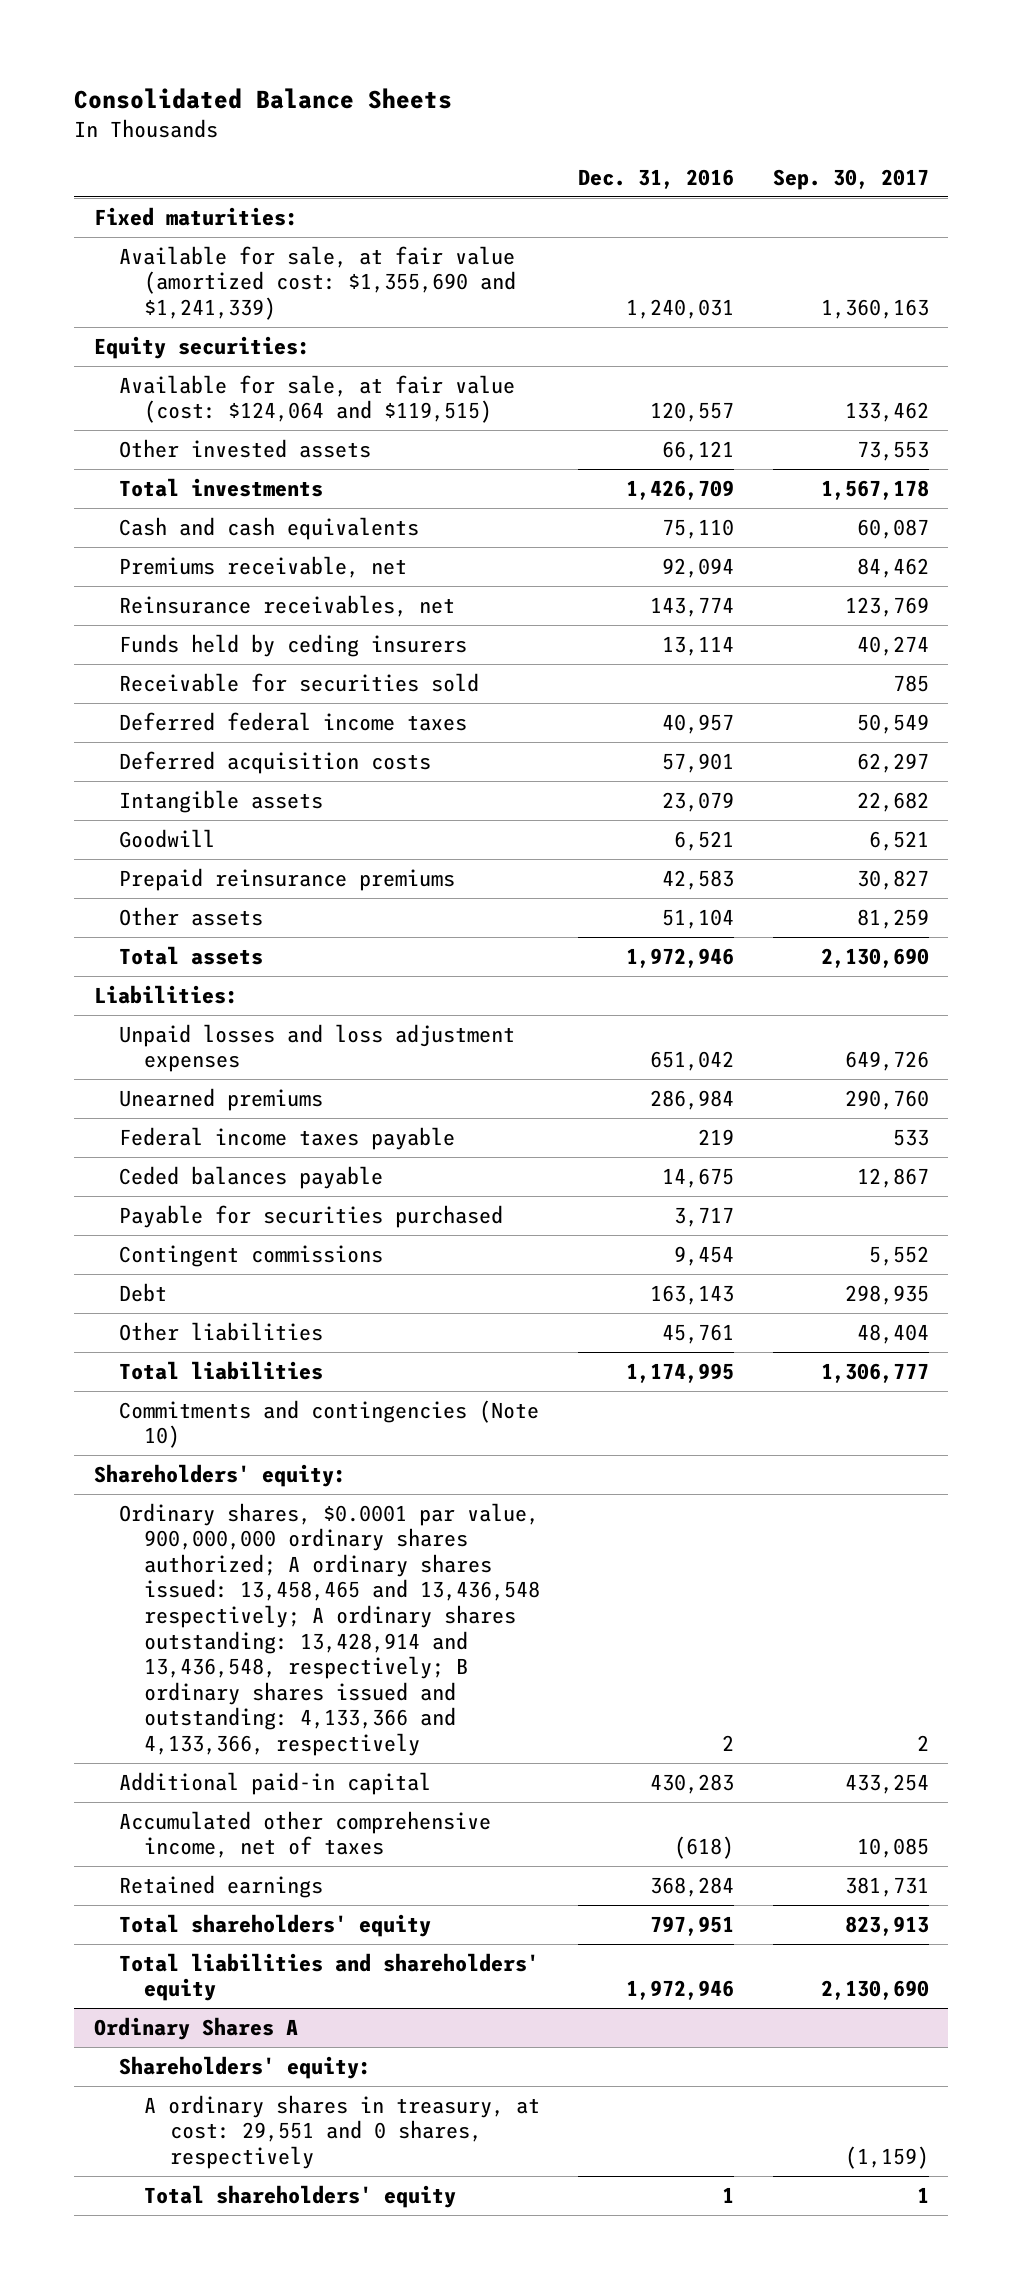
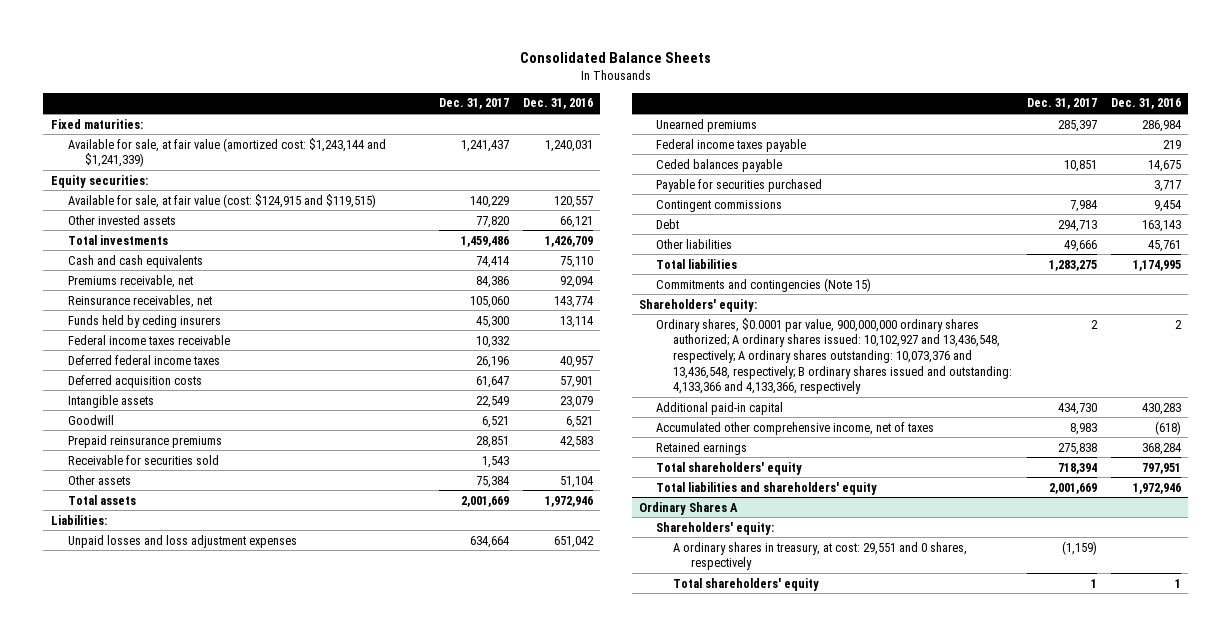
- | Dec. 31, 2016 | Sep. 30, 2017
+ | Dec. 31, 2017 | Dec. 31, 2016
- Available for sale, at fair value (amortized cost: $1,355,690 and $1,241,339) | 1,240,031 | 1,360,163
+ Available for sale, at fair value (amortized cost: $1,243,144 and $1,241,339) | 1,241,437 | 1,240,031
- Available for sale, at fair value (cost: $124,064 and $119,515) | 120,557 | 133,462
+ Available for sale, at fair value (cost: $124,915 and $119,515) | 140,229 | 120,557
+ Federal income taxes receivable | 10,332 |
moved down: Receivable for securities sold | 1,543 |
- Commitments and contingencies (Note 10)
+ Commitments and contingencies (Note 15)
- Ordinary shares, $0.0001 par value, 900,000,000 ordinary shares authorized; A ordinary shares issued: 13,458,465 and 13,436,548 respectively; A ordinary shares outstanding: 13,428,914 and 13,436,548, respectively; B ordinary shares issued and outstanding: 4,133,366 and 4,133,366, respectively | 2 | 2
+ Ordinary shares, $0.0001 par value, 900,000,000 ordinary shares authorized; A ordinary shares issued: 10,102,927 and 13,436,548, respectively; A ordinary shares outstanding: 10,073,376 and 13,436,548, respectively; B ordinary shares issued and outstanding: 4,133,366 and 4,133,366, respectively | 2 | 2

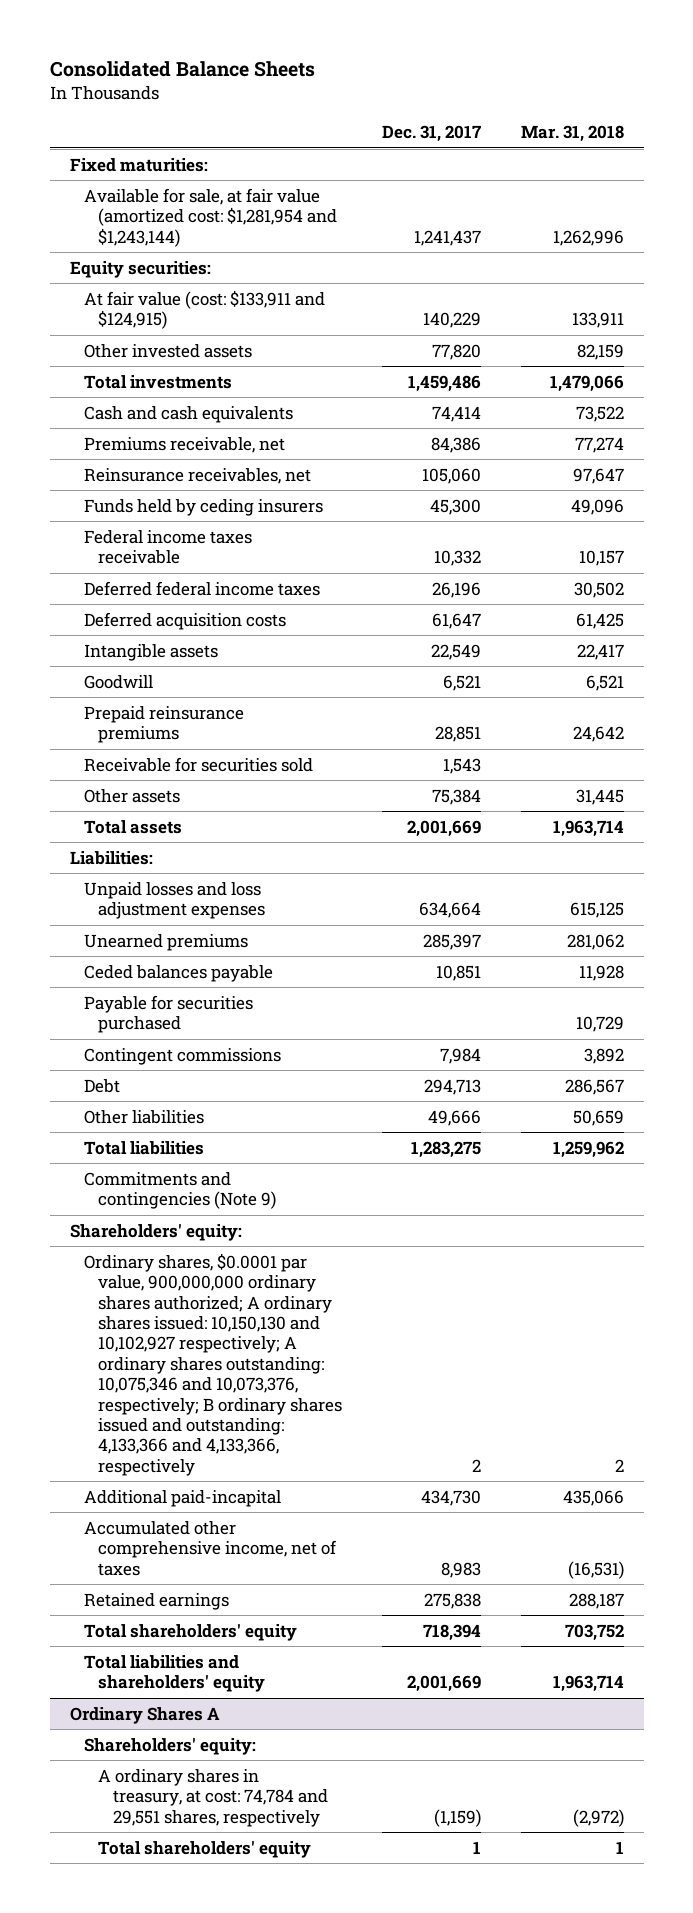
- | Dec. 31, 2017 | Dec. 31, 2016
+ | Dec. 31, 2017 | Mar. 31, 2018
- Available for sale, at fair value (amortized cost: $1,243,144 and $1,241,339) | 1,241,437 | 1,240,031
+ Available for sale, at fair value (amortized cost: $1,281,954 and $1,243,144) | 1,241,437 | 1,262,996
- Available for sale, at fair value (cost: $124,915 and $119,515) | 140,229 | 120,557
+ At fair value (cost: $133,911 and $124,915) | 140,229 | 133,911
- Federal income taxes payable | | 219
- Commitments and contingencies (Note 15)
+ Commitments and contingencies (Note 9)
- Ordinary shares, $0.0001 par value, 900,000,000 ordinary shares authorized; A ordinary shares issued: 10,102,927 and 13,436,548, respectively; A ordinary shares outstanding: 10,073,376 and 13,436,548, respectively; B ordinary shares issued and outstanding: 4,133,366 and 4,133,366, respectively | 2 | 2
- Additional paid-in capital | 434,730 | 430,283
+ Ordinary shares, $0.0001 par value, 900,000,000 ordinary shares authorized; A ordinary shares issued: 10,150,130 and 10,102,927 respectively; A ordinary shares outstanding: 10,075,346 and 10,073,376, respectively; B ordinary shares issued and outstanding: 4,133,366 and 4,133,366, respectively | 2 | 2
+ Additional paid-incapital | 434,730 | 435,066
@ Ordinary Shares A
- A ordinary shares in treasury, at cost: 29,551 and 0 shares, respectively | (1,159) |
+ A ordinary shares in treasury, at cost: 74,784 and 29,551 shares, respectively | (1,159) | (2,972)

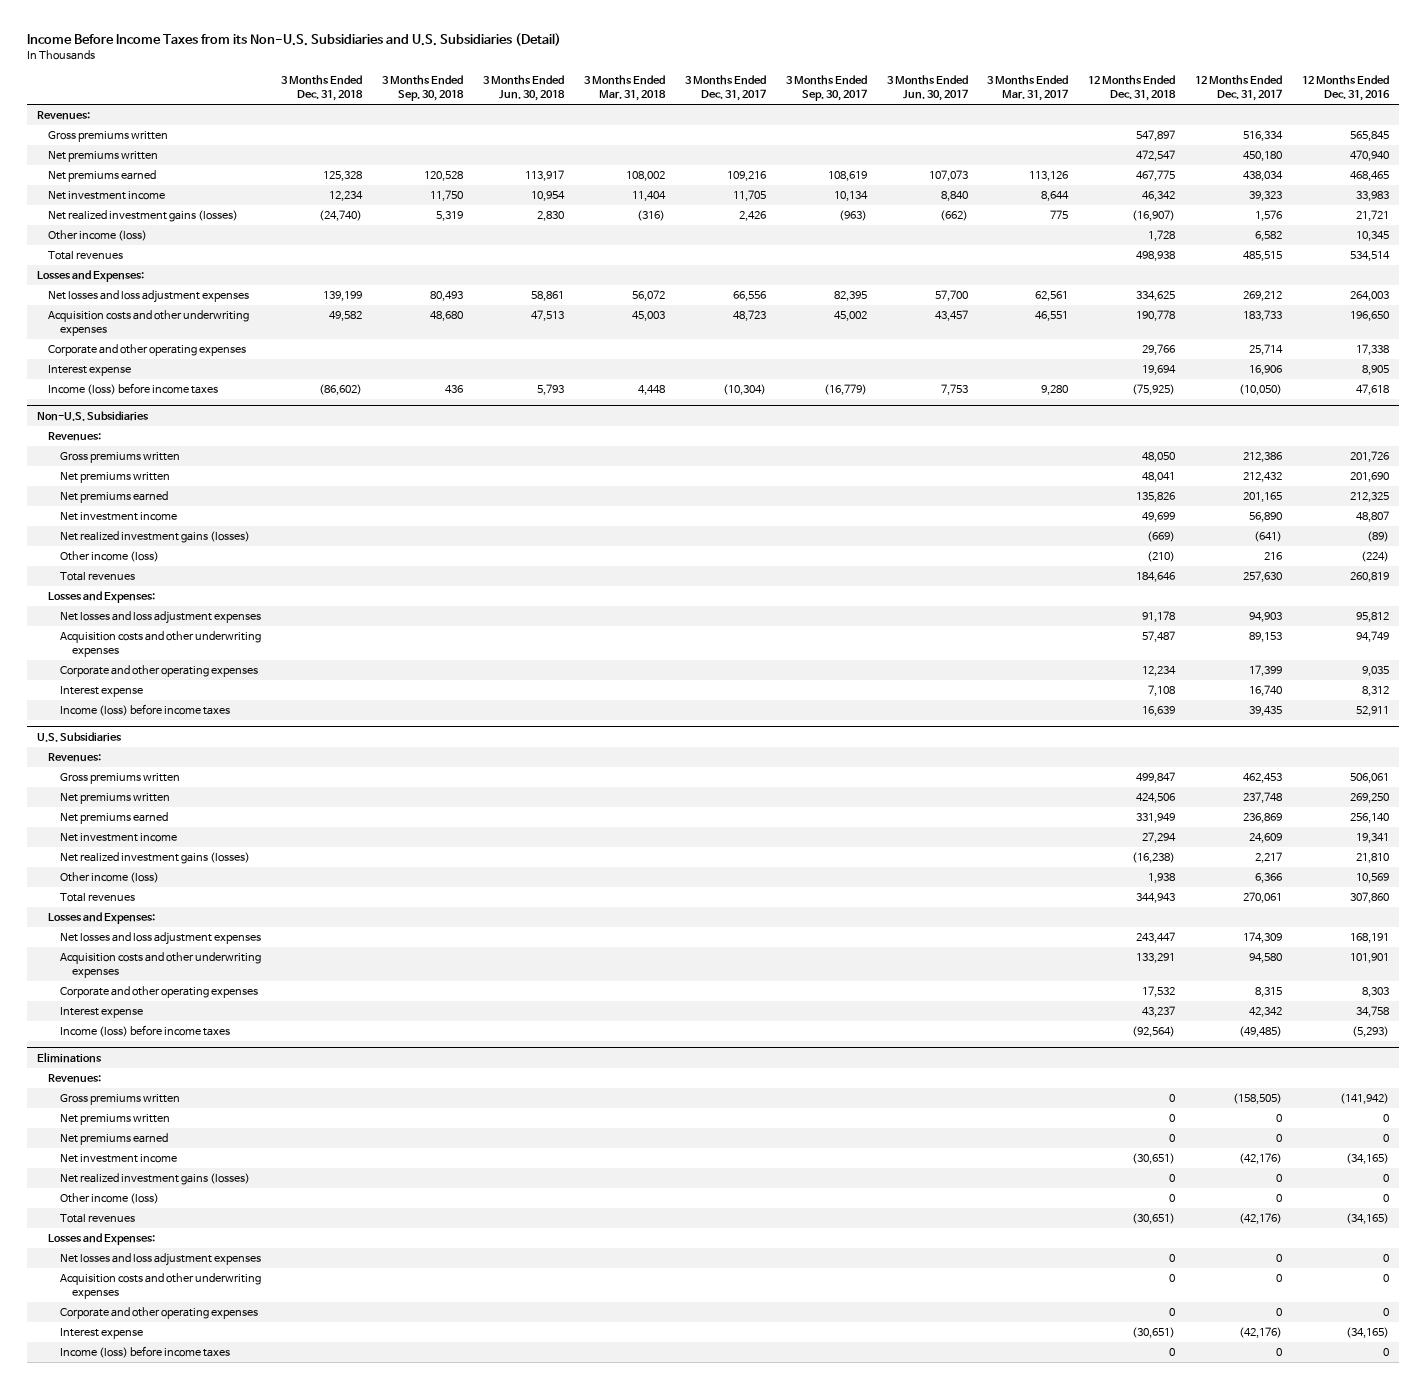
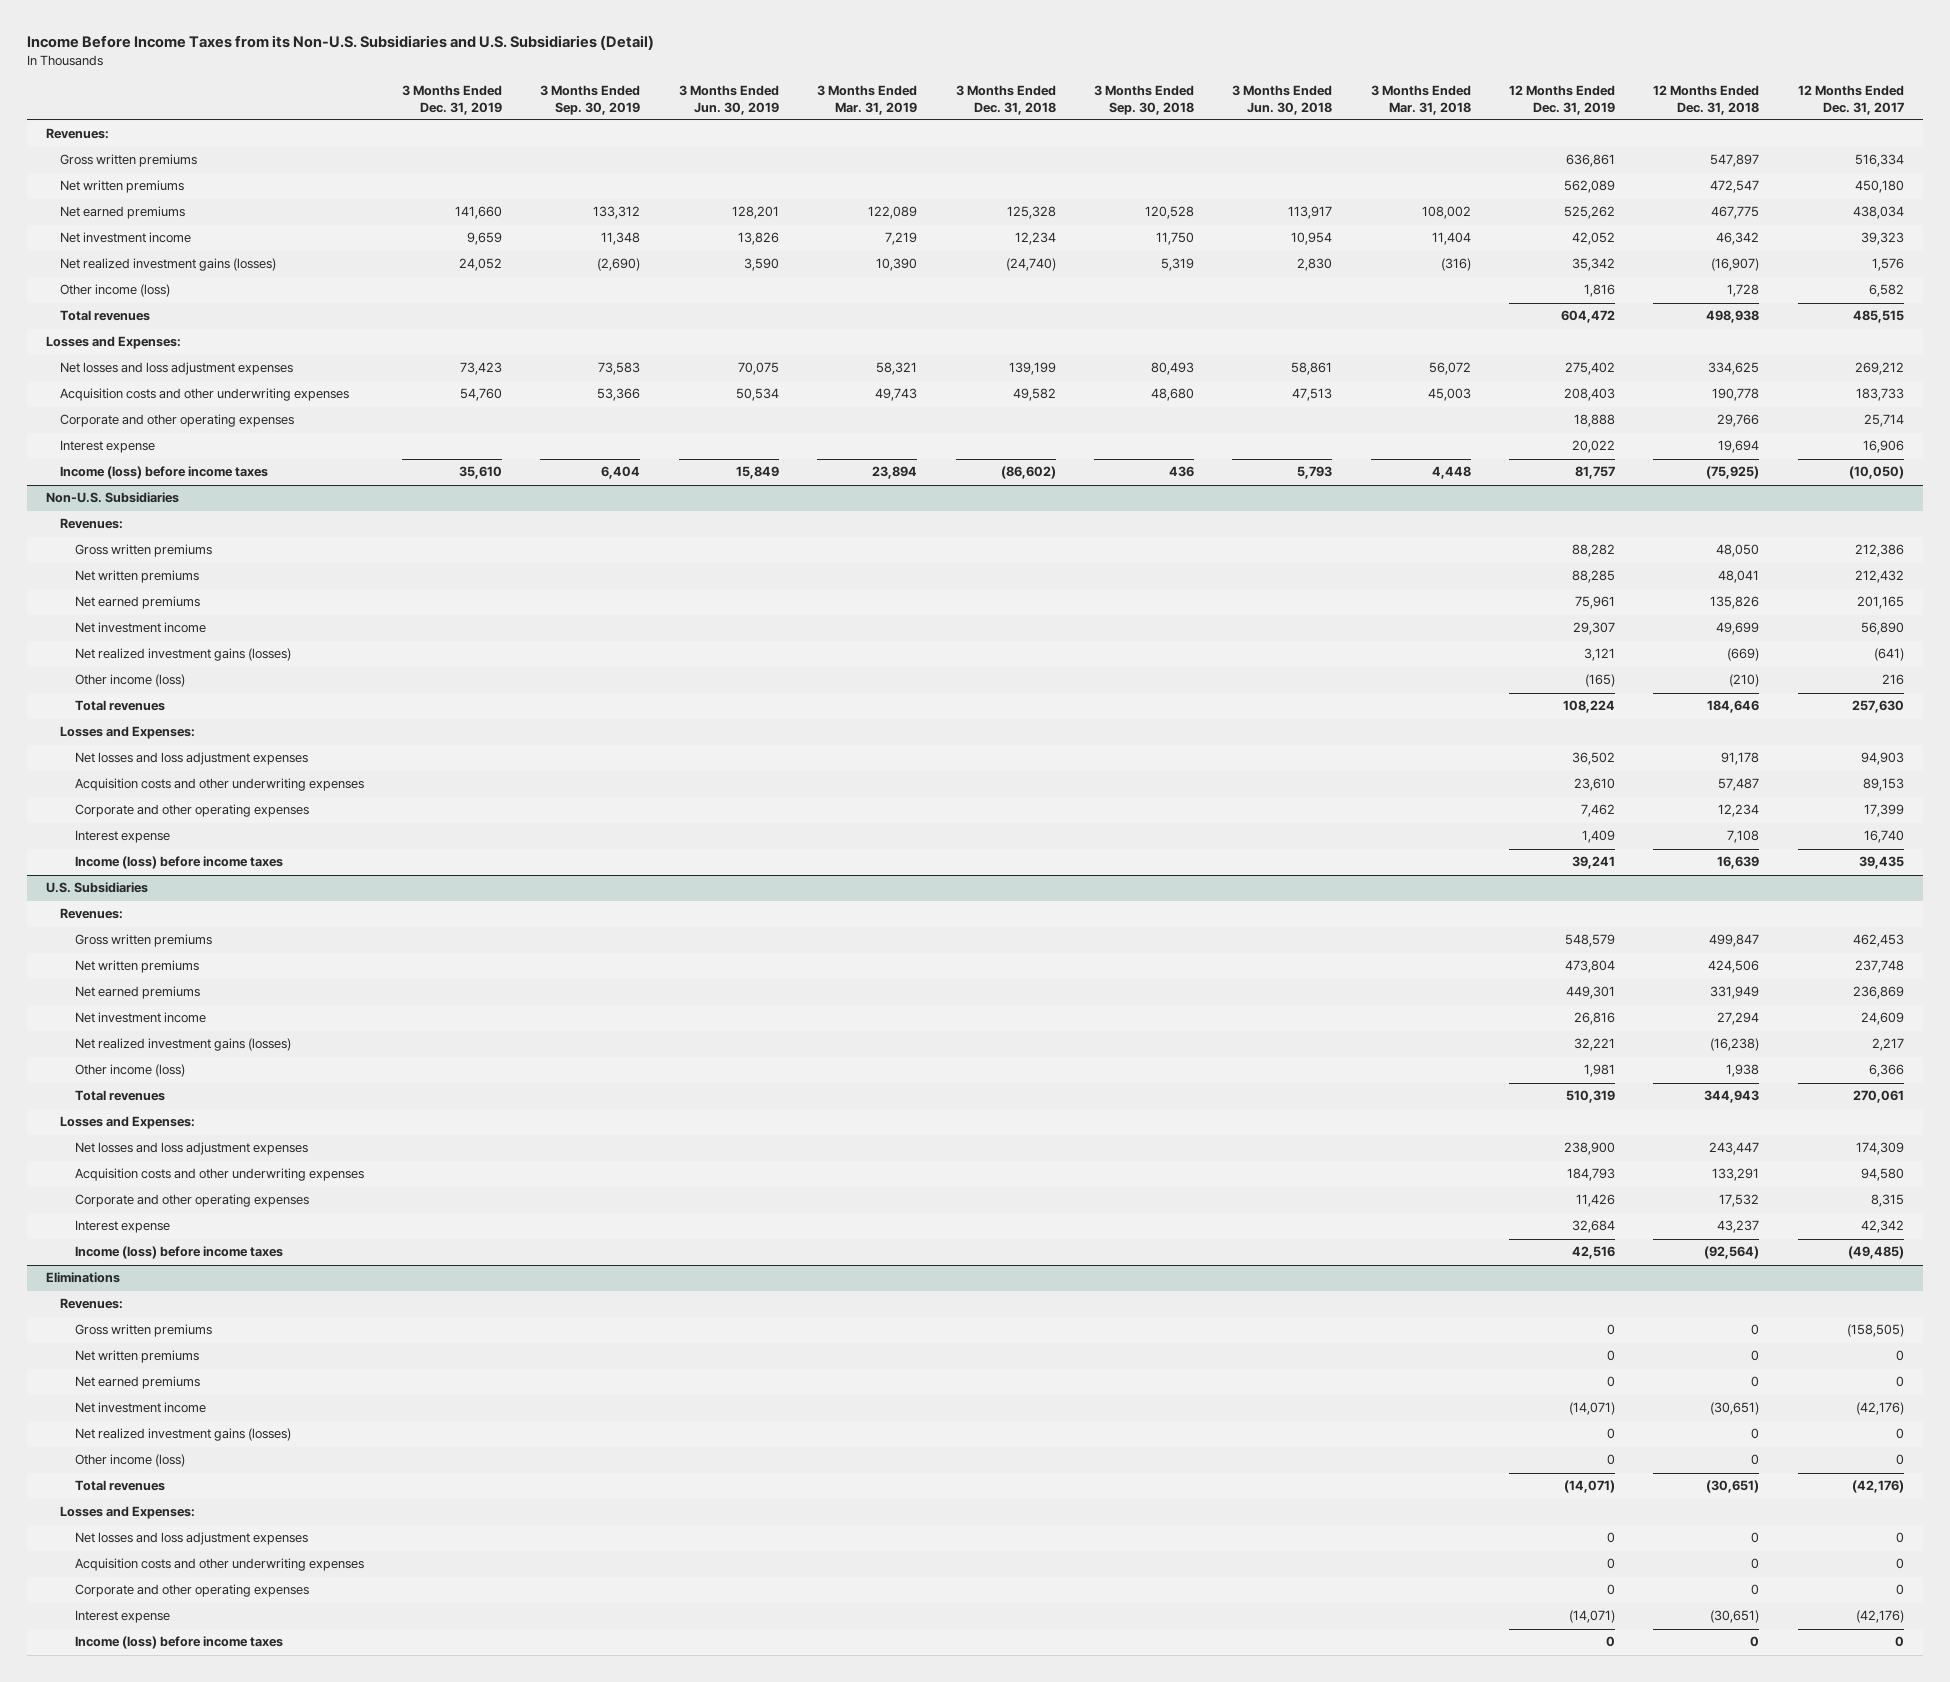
- | 3 Months Ended Dec. 31, 2018 | 3 Months Ended Sep. 30, 2018 | 3 Months Ended Jun. 30, 2018 | 3 Months Ended Mar. 31, 2018 | 3 Months Ended Dec. 31, 2017 | 3 Months Ended Sep. 30, 2017 | 3 Months Ended Jun. 30, 2017 | 3 Months Ended Mar. 31, 2017 | 12 Months Ended Dec. 31, 2018 | 12 Months Ended Dec. 31, 2017 | 12 Months Ended Dec. 31, 2016
+ | 3 Months Ended Dec. 31, 2019 | 3 Months Ended Sep. 30, 2019 | 3 Months Ended Jun. 30, 2019 | 3 Months Ended Mar. 31, 2019 | 3 Months Ended Dec. 31, 2018 | 3 Months Ended Sep. 30, 2018 | 3 Months Ended Jun. 30, 2018 | 3 Months Ended Mar. 31, 2018 | 12 Months Ended Dec. 31, 2019 | 12 Months Ended Dec. 31, 2018 | 12 Months Ended Dec. 31, 2017
- Gross premiums written | | | | | | | | | 547,897 | 516,334 | 565,845
- Net premiums written | | | | | | | | | 472,547 | 450,180 | 470,940
- Net premiums earned | 125,328 | 120,528 | 113,917 | 108,002 | 109,216 | 108,619 | 107,073 | 113,126 | 467,775 | 438,034 | 468,465
+ Gross written premiums | | | | | | | | | 636,861 | 547,897 | 516,334
+ Net written premiums | | | | | | | | | 562,089 | 472,547 | 450,180
+ Net earned premiums | 141,660 | 133,312 | 128,201 | 122,089 | 125,328 | 120,528 | 113,917 | 108,002 | 525,262 | 467,775 | 438,034
@ Non-U.S. Subsidiaries
- Gross premiums written | | | | | | | | | 48,050 | 212,386 | 201,726
- Net premiums written | | | | | | | | | 48,041 | 212,432 | 201,690
- Net premiums earned | | | | | | | | | 135,826 | 201,165 | 212,325
+ Gross written premiums | | | | | | | | | 88,282 | 48,050 | 212,386
+ Net written premiums | | | | | | | | | 88,285 | 48,041 | 212,432
+ Net earned premiums | | | | | | | | | 75,961 | 135,826 | 201,165
@ U.S. Subsidiaries
- Gross premiums written | | | | | | | | | 499,847 | 462,453 | 506,061
- Net premiums written | | | | | | | | | 424,506 | 237,748 | 269,250
- Net premiums earned | | | | | | | | | 331,949 | 236,869 | 256,140
+ Gross written premiums | | | | | | | | | 548,579 | 499,847 | 462,453
+ Net written premiums | | | | | | | | | 473,804 | 424,506 | 237,748
+ Net earned premiums | | | | | | | | | 449,301 | 331,949 | 236,869
@ Eliminations
- Gross premiums written | | | | | | | | | 0 | (158,505) | (141,942)
- Net premiums written | | | | | | | | | 0 | 0 | 0
- Net premiums earned | | | | | | | | | 0 | 0 | 0
+ Gross written premiums | | | | | | | | | 0 | 0 | (158,505)
+ Net written premiums | | | | | | | | | 0 | 0 | 0
+ Net earned premiums | | | | | | | | | 0 | 0 | 0

